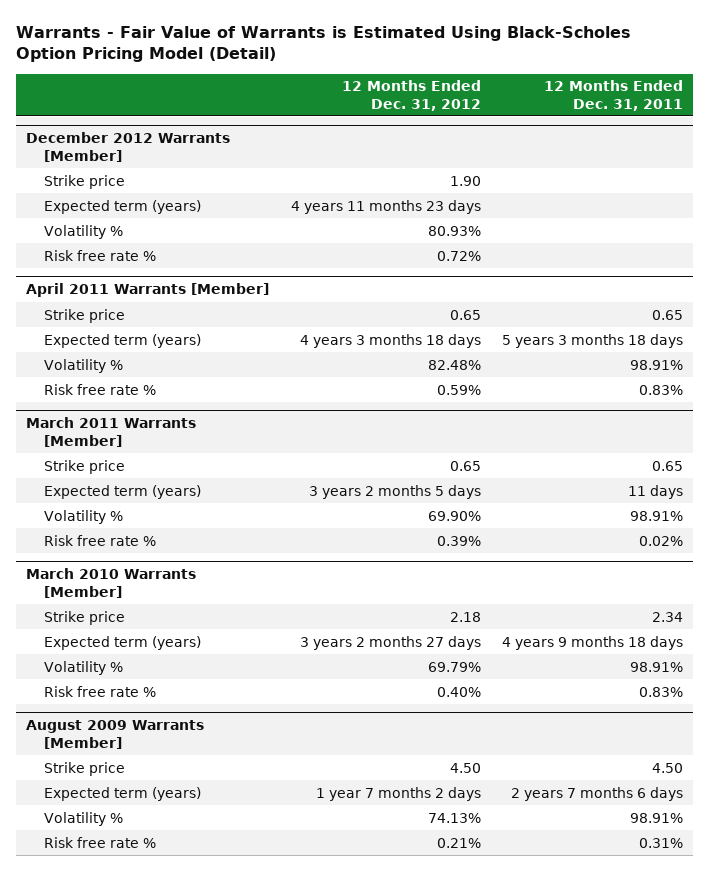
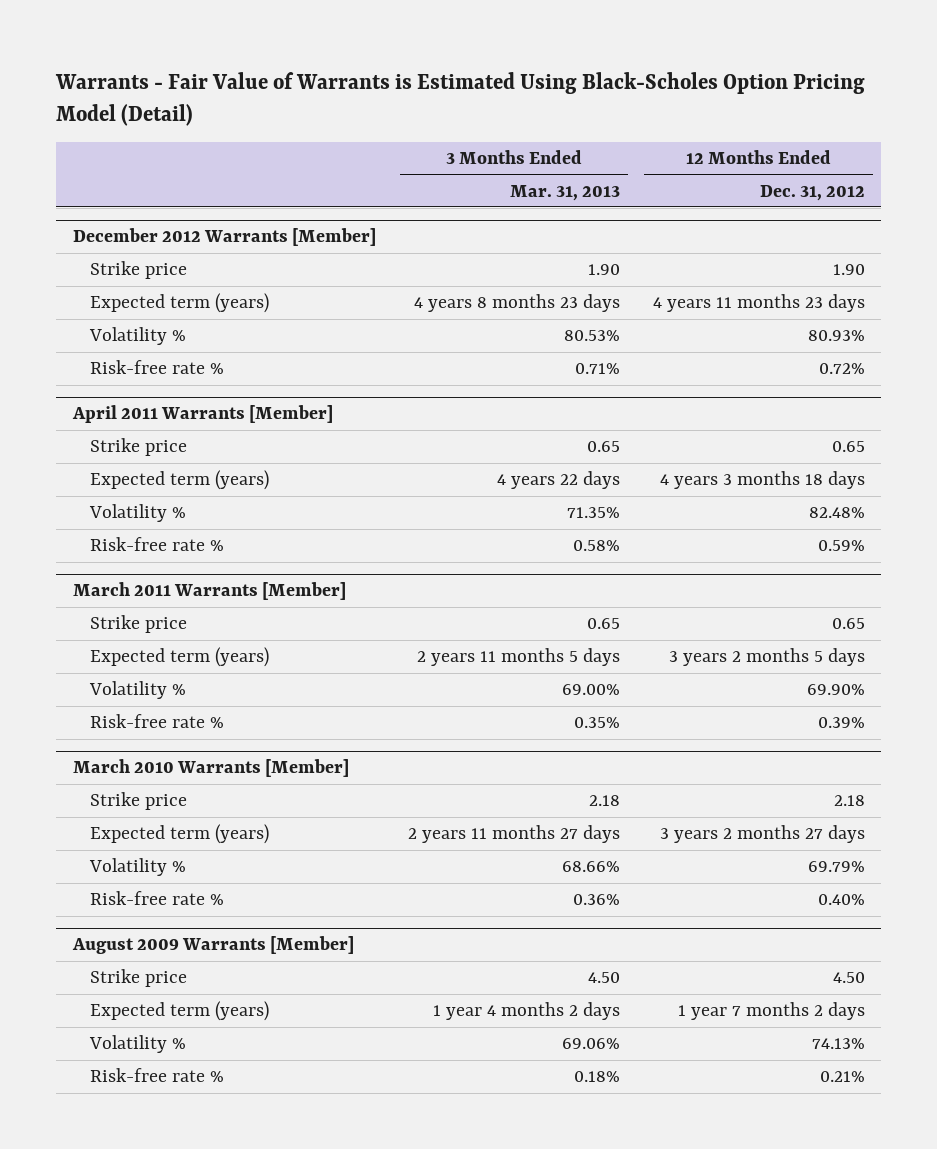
- | 12 Months Ended Dec. 31, 2012 | 12 Months Ended Dec. 31, 2011
+ | 3 Months Ended Mar. 31, 2013 | 12 Months Ended Dec. 31, 2012
@ December 2012 Warrants [Member]
- Risk free rate % | 0.72% |
+ Risk-free rate % | 0.71% | 0.72%
@ April 2011 Warrants [Member]
- Risk free rate % | 0.59% | 0.83%
+ Risk-free rate % | 0.58% | 0.59%
@ March 2011 Warrants [Member]
- Risk free rate % | 0.39% | 0.02%
+ Risk-free rate % | 0.35% | 0.39%
@ March 2010 Warrants [Member]
- Risk free rate % | 0.40% | 0.83%
+ Risk-free rate % | 0.36% | 0.40%
@ August 2009 Warrants [Member]
- Risk free rate % | 0.21% | 0.31%
+ Risk-free rate % | 0.18% | 0.21%

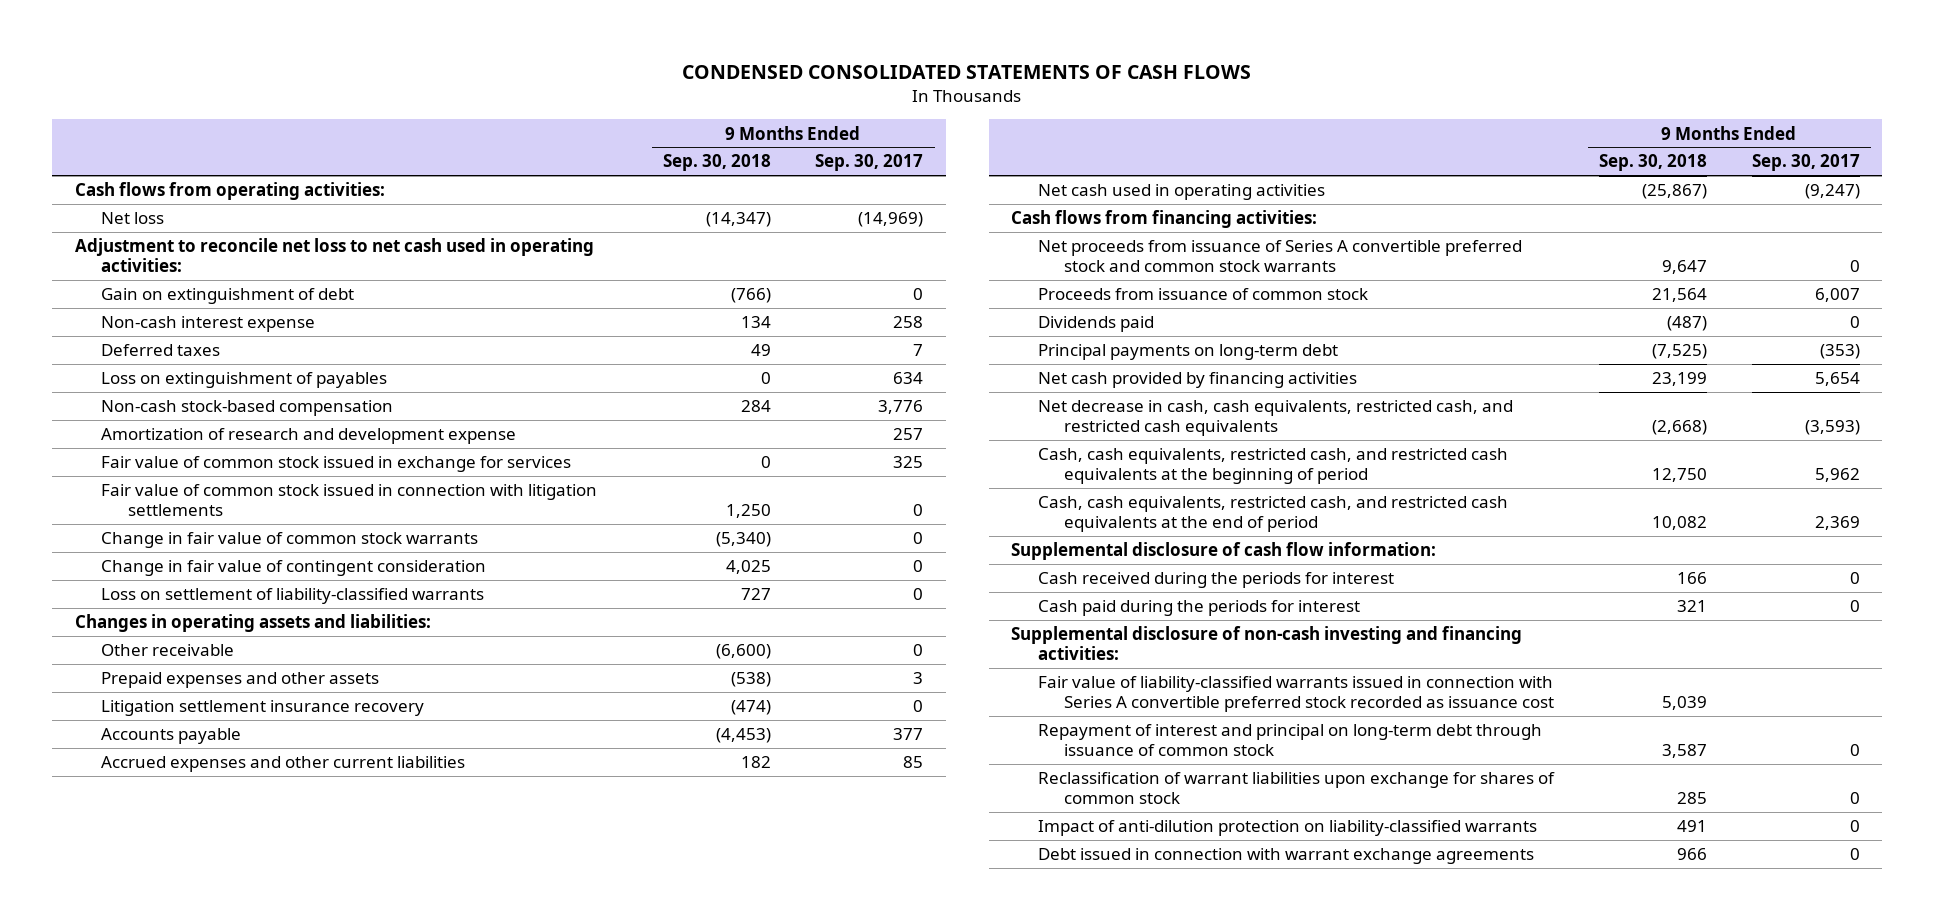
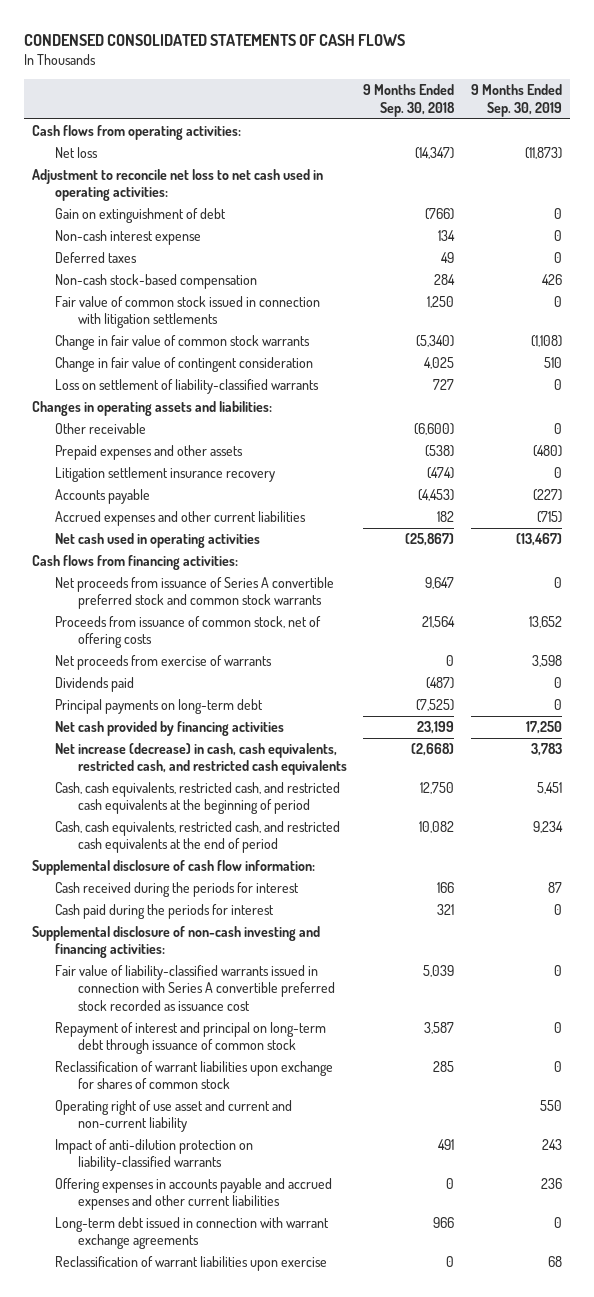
- | 9 Months Ended Sep. 30, 2018 | 9 Months Ended Sep. 30, 2017
+ | 9 Months Ended Sep. 30, 2018 | 9 Months Ended Sep. 30, 2019
- Loss on extinguishment of payables | 0 | 634
- Amortization of research and development expense | | 257
- Fair value of common stock issued in exchange for services | 0 | 325
- Proceeds from issuance of common stock | 21,564 | 6,007
+ Proceeds from issuance of common stock, net of offering costs | 21,564 | 13,652
+ Net proceeds from exercise of warrants | 0 | 3,598
- Net decrease in cash, cash equivalents, restricted cash, and restricted cash equivalents | (2,668) | (3,593)
+ Net increase (decrease) in cash, cash equivalents, restricted cash, and restricted cash equivalents | (2,668) | 3,783
+ Operating right of use asset and current and non-current liability | | 550
- Debt issued in connection with warrant exchange agreements | 966 | 0
+ Offering expenses in accounts payable and accrued expenses and other current liabilities | 0 | 236
+ Long-term debt issued in connection with warrant exchange agreements | 966 | 0
+ Reclassification of warrant liabilities upon exercise | 0 | 68

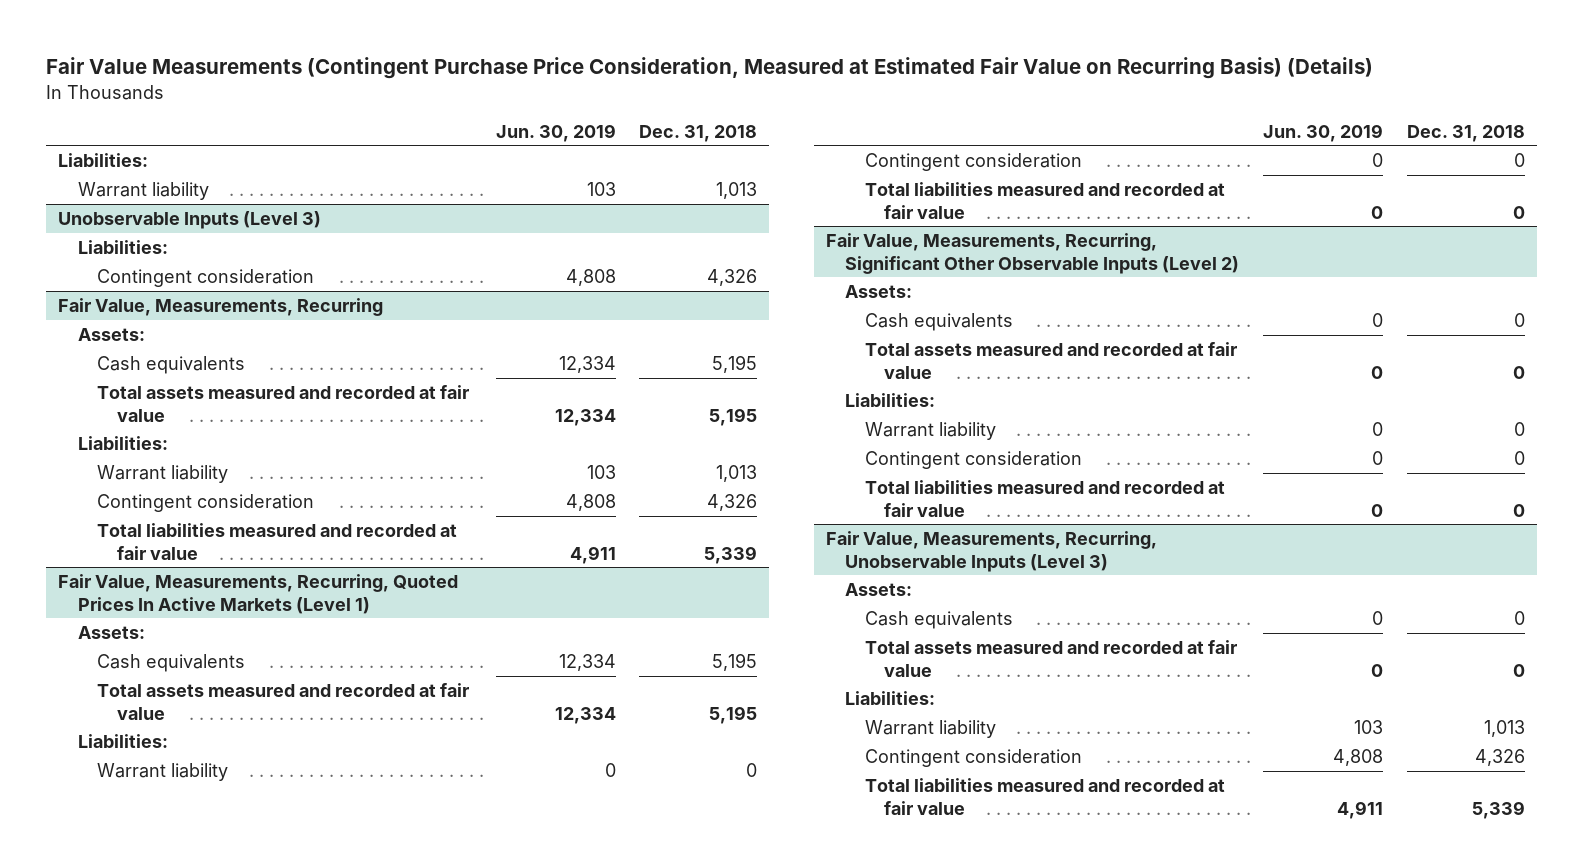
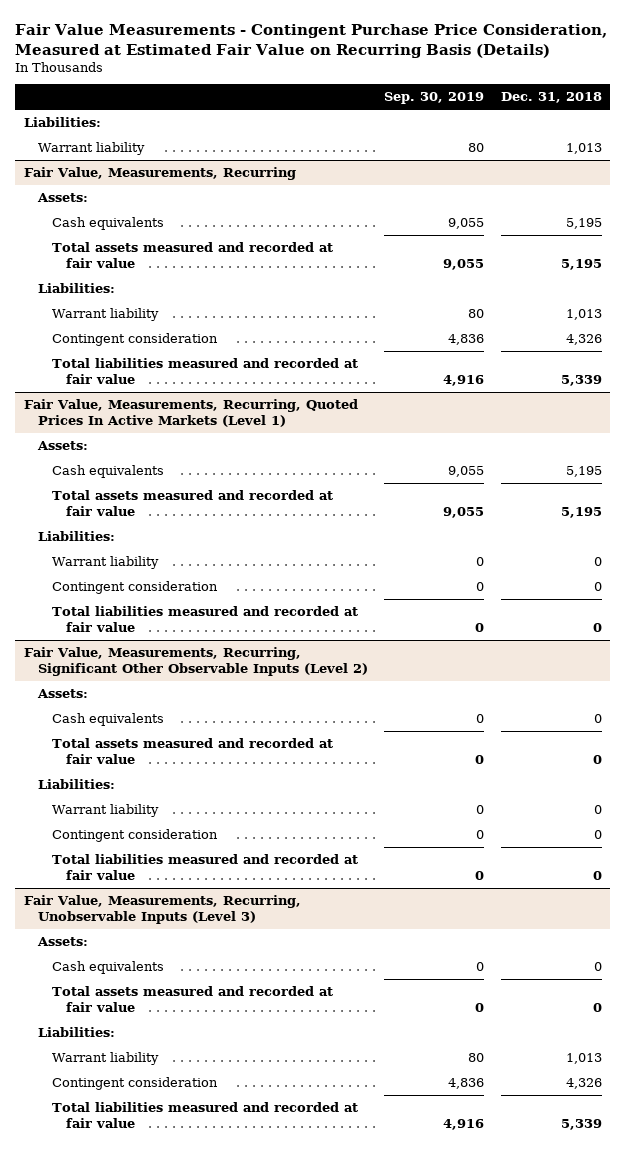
- Fair Value Measurements (Contingent Purchase Price Consideration, Measured at Estimated Fair Value on Recurring Basis) (Details)
+ Fair Value Measurements - Contingent Purchase Price Consideration, Measured at Estimated Fair Value on Recurring Basis (Details)
- | Jun. 30, 2019 | Dec. 31, 2018
+ | Sep. 30, 2019 | Dec. 31, 2018
- Unobservable Inputs (Level 3)
- Liabilities:
- Contingent consideration | 4,808 | 4,326

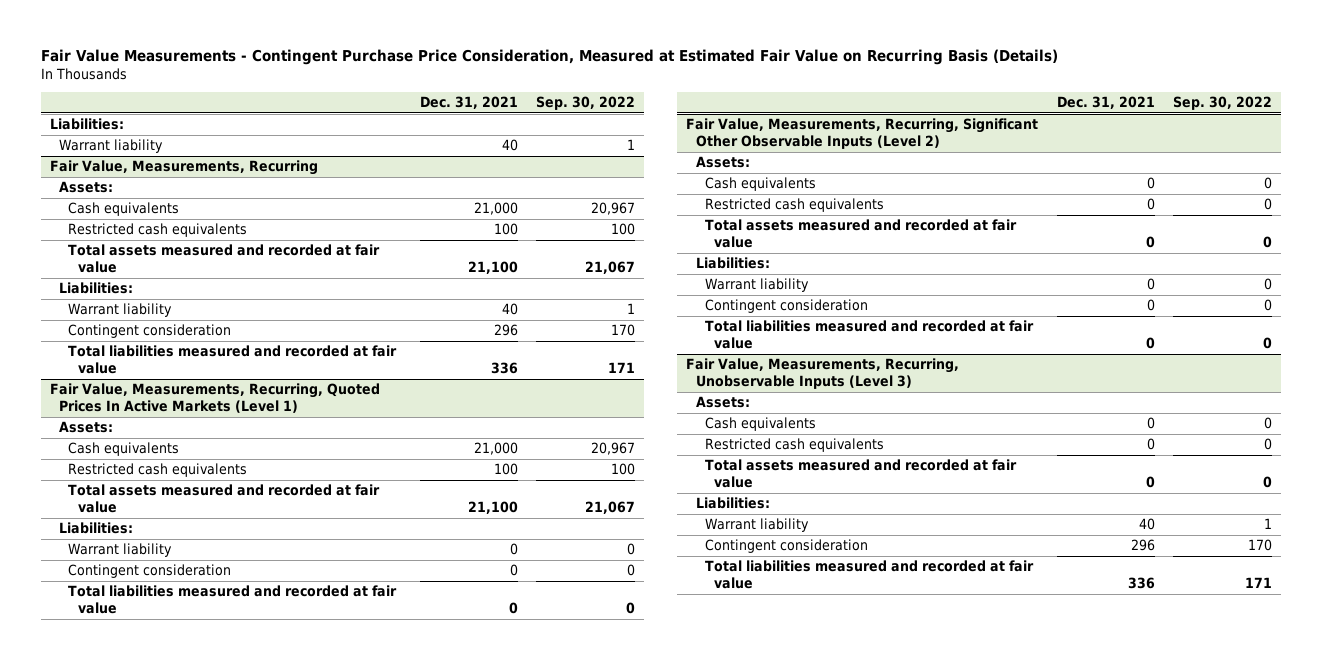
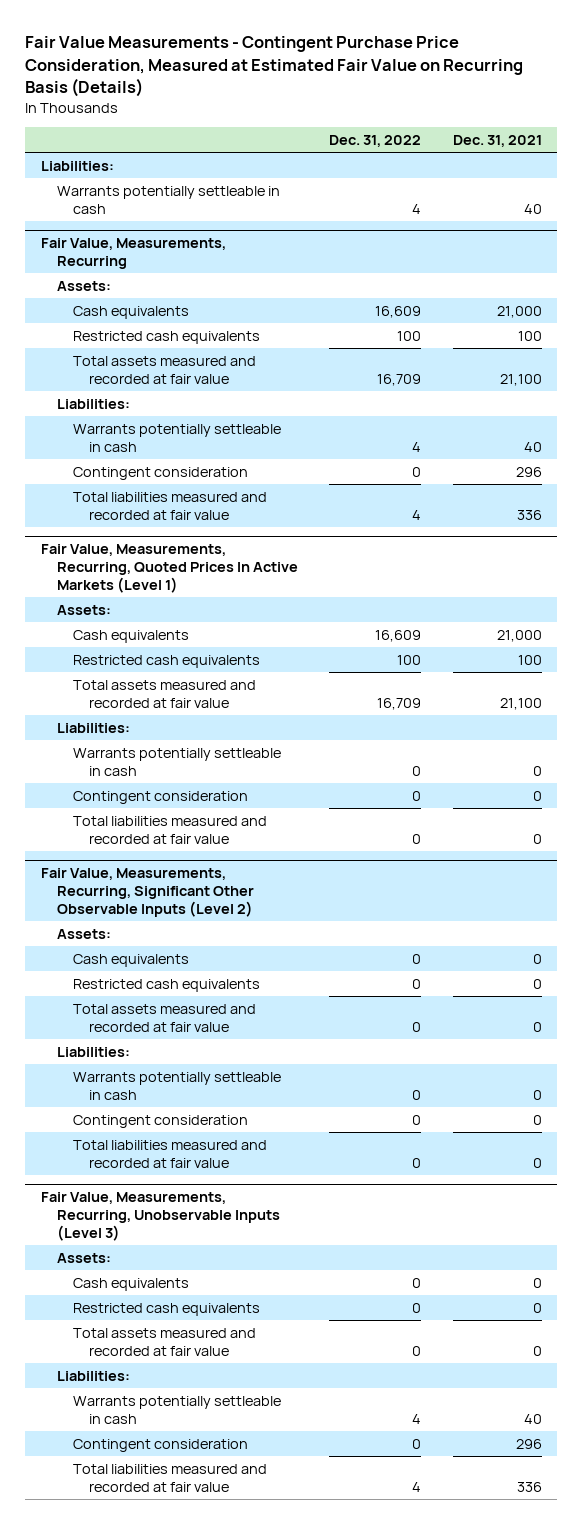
- | Dec. 31, 2021 | Sep. 30, 2022
+ | Dec. 31, 2022 | Dec. 31, 2021
- Warrant liability | 40 | 1
+ Warrants potentially settleable in cash | 4 | 40
@ Fair Value, Measurements, Recurring
- Warrant liability | 40 | 1
+ Warrants potentially settleable in cash | 4 | 40
@ Fair Value, Measurements, Recurring, Quoted Prices In Active Markets (Level 1)
- Warrant liability | 0 | 0
+ Warrants potentially settleable in cash | 0 | 0
@ Fair Value, Measurements, Recurring, Significant Other Observable Inputs (Level 2)
- Warrant liability | 0 | 0
+ Warrants potentially settleable in cash | 0 | 0
@ Fair Value, Measurements, Recurring, Unobservable Inputs (Level 3)
- Warrant liability | 40 | 1
+ Warrants potentially settleable in cash | 4 | 40

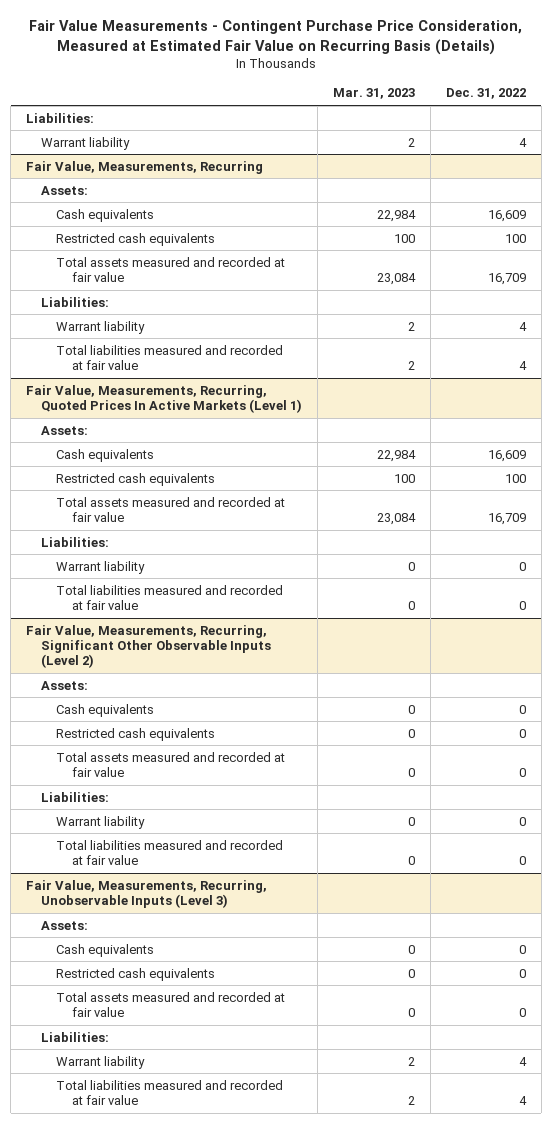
- | Dec. 31, 2022 | Dec. 31, 2021
+ | Mar. 31, 2023 | Dec. 31, 2022
- Warrants potentially settleable in cash | 4 | 40
+ Warrant liability | 2 | 4
@ Fair Value, Measurements, Recurring
- Warrants potentially settleable in cash | 4 | 40
- Contingent consideration | 0 | 296
+ Warrant liability | 2 | 4
@ Fair Value, Measurements, Recurring, Quoted Prices In Active Markets (Level 1)
- Warrants potentially settleable in cash | 0 | 0
- Contingent consideration | 0 | 0
+ Warrant liability | 0 | 0
@ Fair Value, Measurements, Recurring, Significant Other Observable Inputs (Level 2)
- Warrants potentially settleable in cash | 0 | 0
- Contingent consideration | 0 | 0
+ Warrant liability | 0 | 0
@ Fair Value, Measurements, Recurring, Unobservable Inputs (Level 3)
- Warrants potentially settleable in cash | 4 | 40
- Contingent consideration | 0 | 296
+ Warrant liability | 2 | 4

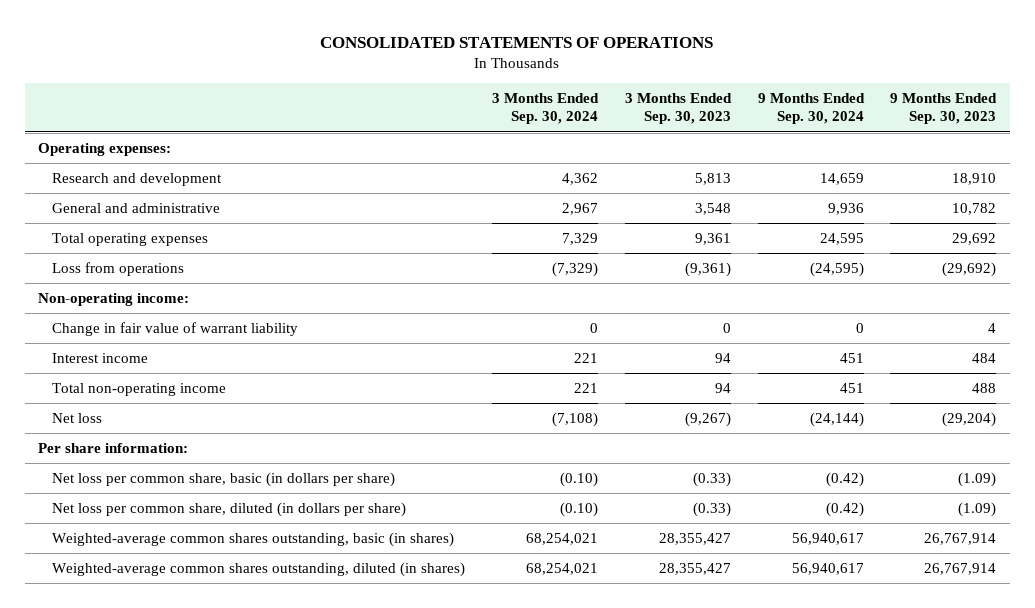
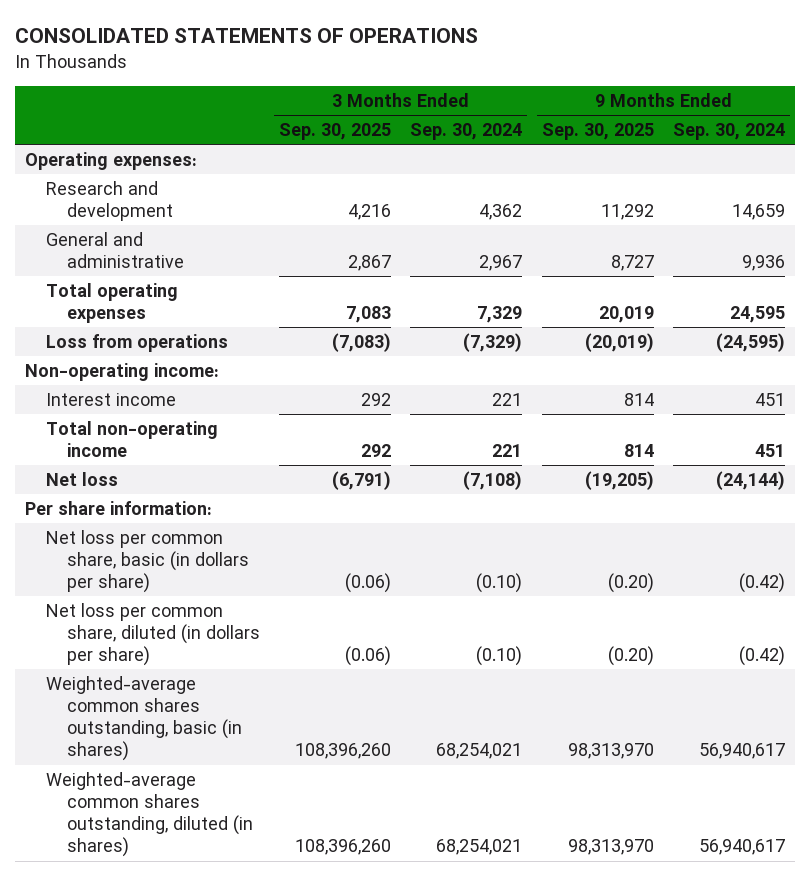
- | 3 Months Ended Sep. 30, 2024 | 3 Months Ended Sep. 30, 2023 | 9 Months Ended Sep. 30, 2024 | 9 Months Ended Sep. 30, 2023
+ | 3 Months Ended Sep. 30, 2025 | 3 Months Ended Sep. 30, 2024 | 9 Months Ended Sep. 30, 2025 | 9 Months Ended Sep. 30, 2024
- Change in fair value of warrant liability | 0 | 0 | 0 | 4

